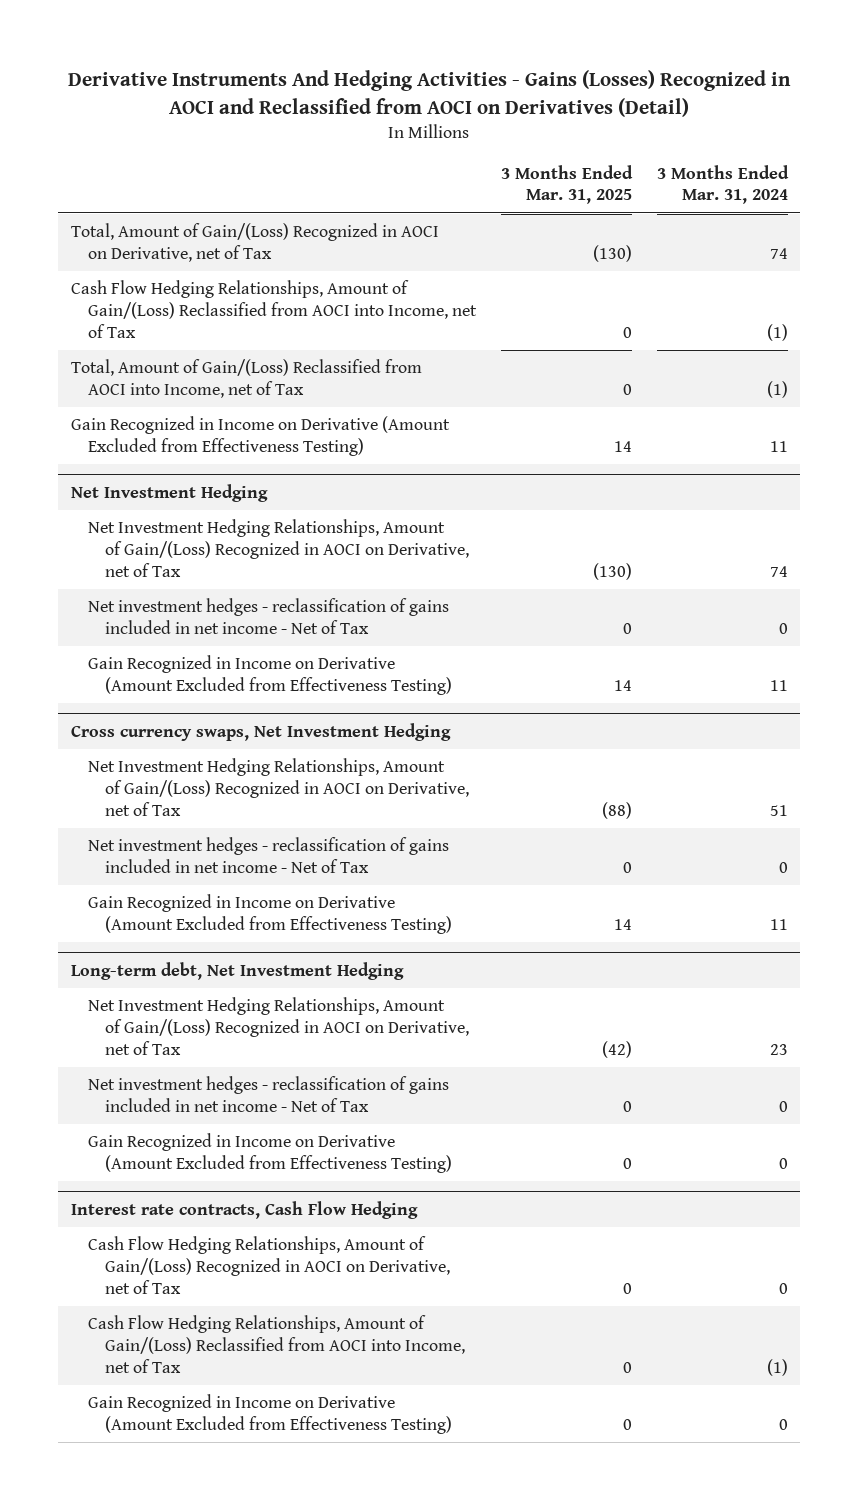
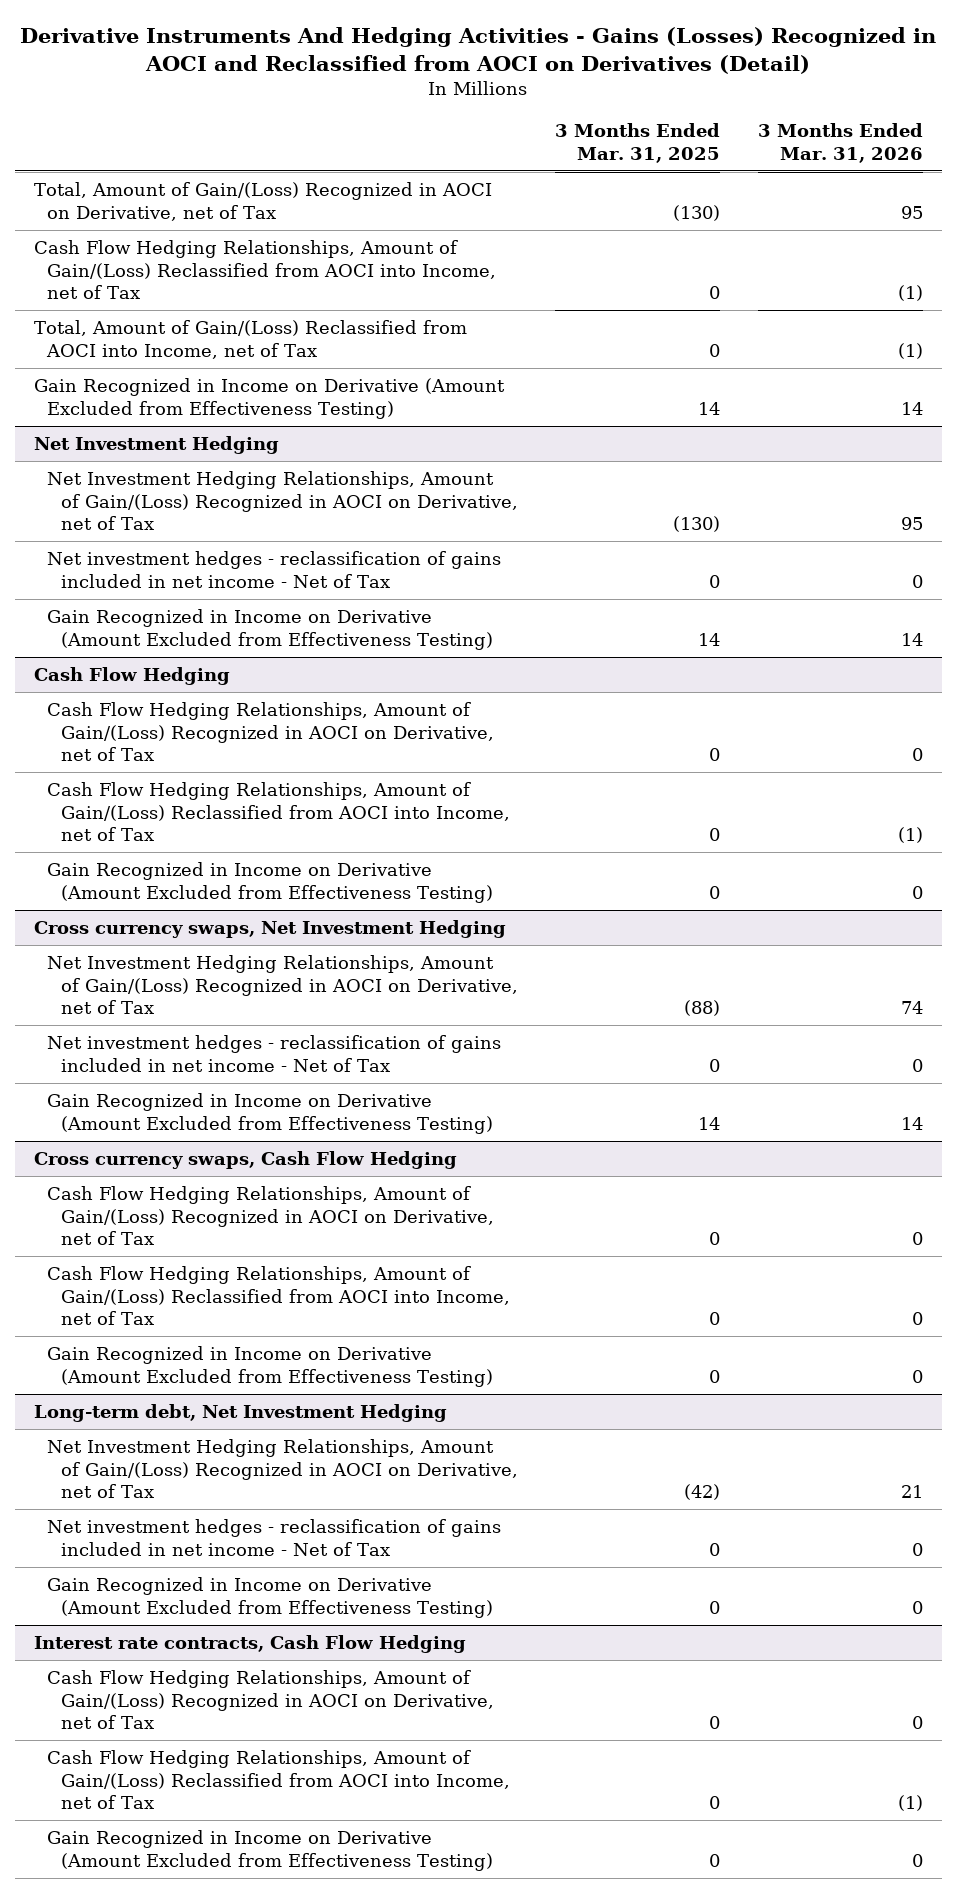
- | 3 Months Ended Mar. 31, 2025 | 3 Months Ended Mar. 31, 2024
+ | 3 Months Ended Mar. 31, 2025 | 3 Months Ended Mar. 31, 2026
+ Cash Flow Hedging
+ Cash Flow Hedging Relationships, Amount of Gain/(Loss) Recognized in AOCI on Derivative, net of Tax | 0 | 0
+ Cash Flow Hedging Relationships, Amount of Gain/(Loss) Reclassified from AOCI into Income, net of Tax | 0 | (1)
+ Gain Recognized in Income on Derivative (Amount Excluded from Effectiveness Testing) | 0 | 0
+ Cross currency swaps, Cash Flow Hedging
+ Cash Flow Hedging Relationships, Amount of Gain/(Loss) Recognized in AOCI on Derivative, net of Tax | 0 | 0
+ Cash Flow Hedging Relationships, Amount of Gain/(Loss) Reclassified from AOCI into Income, net of Tax | 0 | 0
+ Gain Recognized in Income on Derivative (Amount Excluded from Effectiveness Testing) | 0 | 0

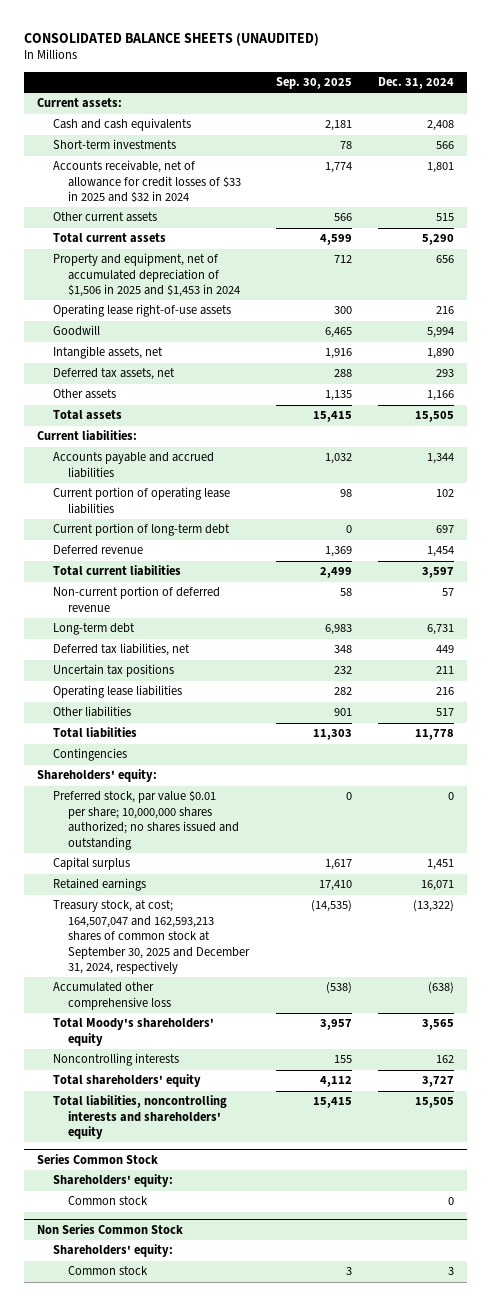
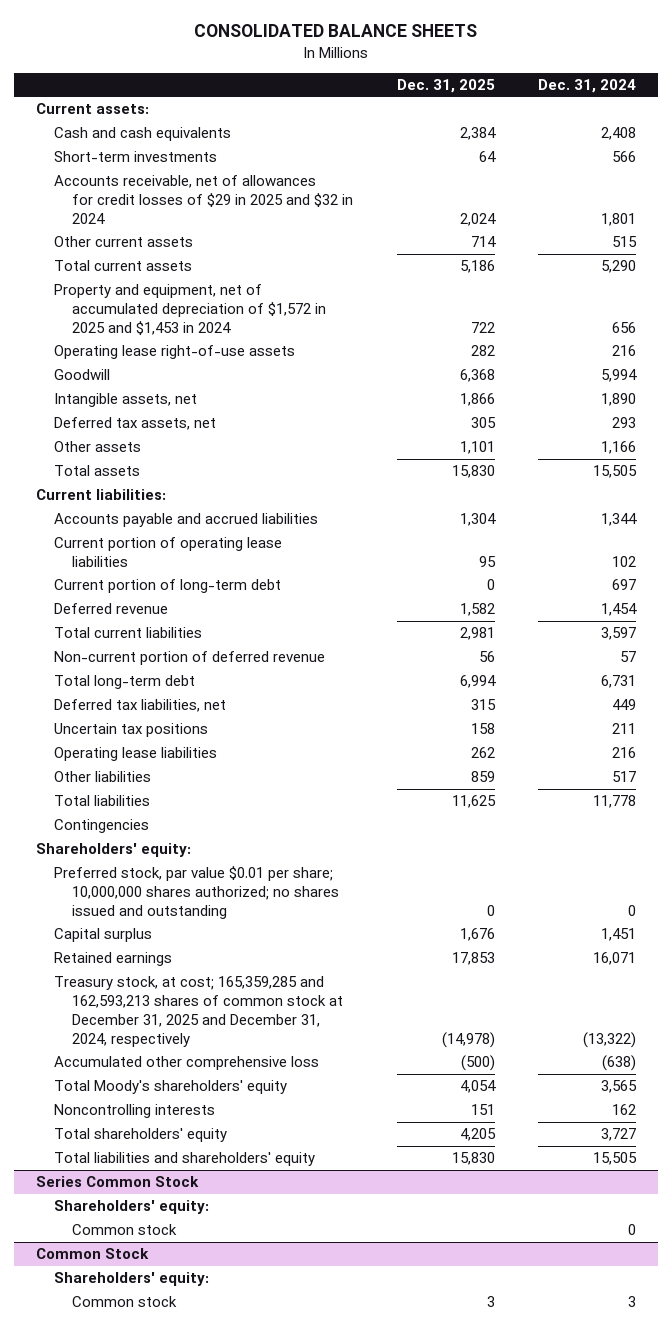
- CONSOLIDATED BALANCE SHEETS (UNAUDITED)
+ CONSOLIDATED BALANCE SHEETS
- | Sep. 30, 2025 | Dec. 31, 2024
+ | Dec. 31, 2025 | Dec. 31, 2024
- Accounts receivable, net of allowance for credit losses of $33 in 2025 and $32 in 2024 | 1,774 | 1,801
+ Accounts receivable, net of allowances for credit losses of $29 in 2025 and $32 in 2024 | 2,024 | 1,801
- Property and equipment, net of accumulated depreciation of $1,506 in 2025 and $1,453 in 2024 | 712 | 656
+ Property and equipment, net of accumulated depreciation of $1,572 in 2025 and $1,453 in 2024 | 722 | 656
- Long-term debt | 6,983 | 6,731
+ Total long-term debt | 6,994 | 6,731
- Treasury stock, at cost; 164,507,047 and 162,593,213 shares of common stock at September 30, 2025 and December 31, 2024, respectively | (14,535) | (13,322)
+ Treasury stock, at cost; 165,359,285 and 162,593,213 shares of common stock at December 31, 2025 and December 31, 2024, respectively | (14,978) | (13,322)
- Total liabilities, noncontrolling interests and shareholders' equity | 15,415 | 15,505
+ Total liabilities and shareholders' equity | 15,830 | 15,505
- Non Series Common Stock
+ Common Stock

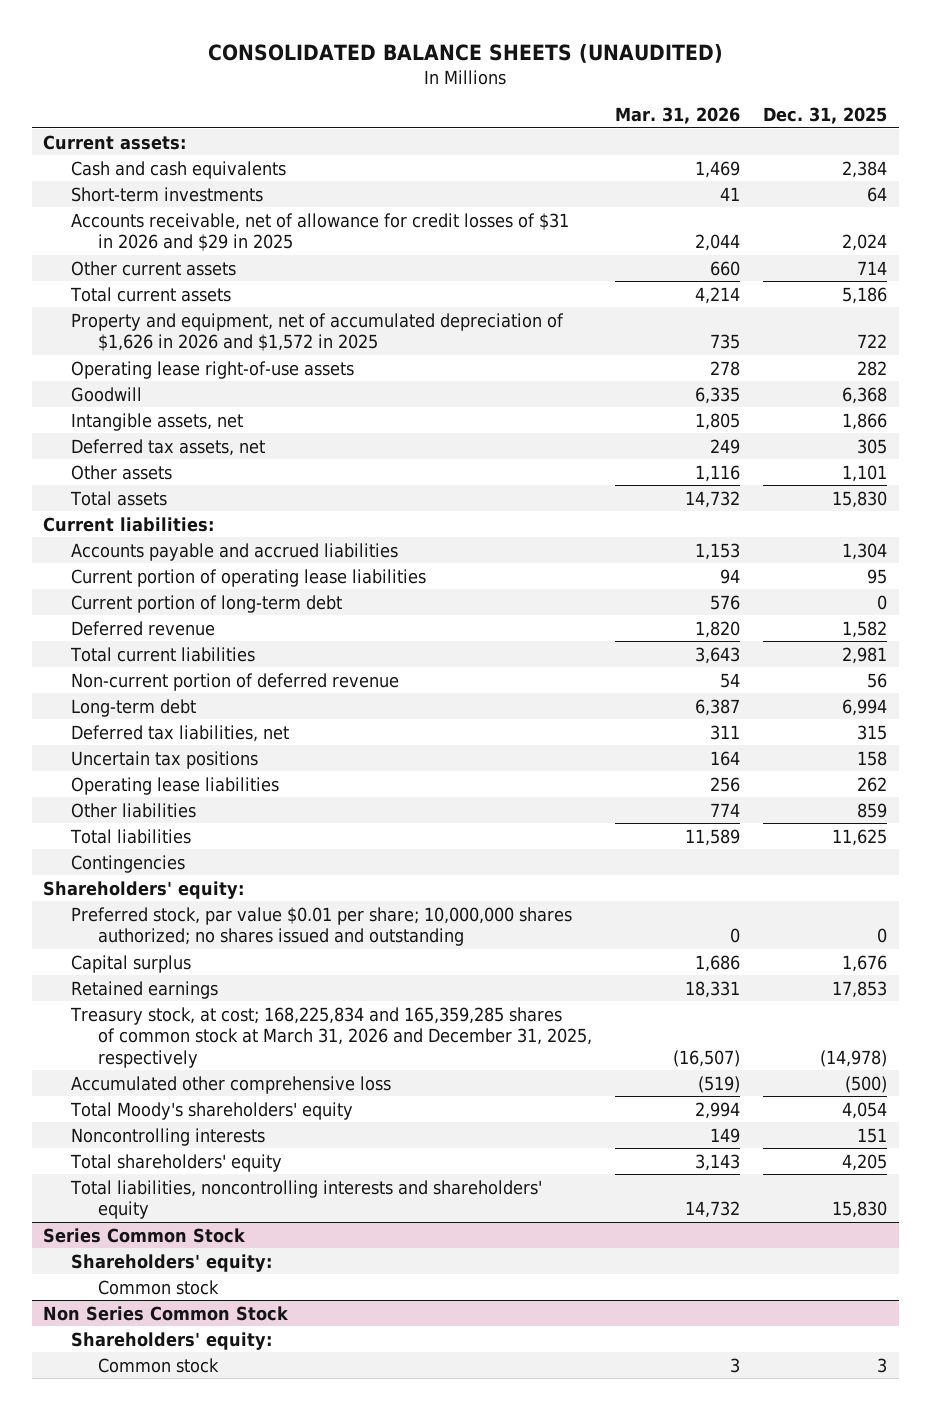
- CONSOLIDATED BALANCE SHEETS
+ CONSOLIDATED BALANCE SHEETS (UNAUDITED)
- | Dec. 31, 2025 | Dec. 31, 2024
+ | Mar. 31, 2026 | Dec. 31, 2025
- Accounts receivable, net of allowances for credit losses of $29 in 2025 and $32 in 2024 | 2,024 | 1,801
+ Accounts receivable, net of allowance for credit losses of $31 in 2026 and $29 in 2025 | 2,044 | 2,024
- Property and equipment, net of accumulated depreciation of $1,572 in 2025 and $1,453 in 2024 | 722 | 656
+ Property and equipment, net of accumulated depreciation of $1,626 in 2026 and $1,572 in 2025 | 735 | 722
- Total long-term debt | 6,994 | 6,731
+ Long-term debt | 6,387 | 6,994
- Treasury stock, at cost; 165,359,285 and 162,593,213 shares of common stock at December 31, 2025 and December 31, 2024, respectively | (14,978) | (13,322)
+ Treasury stock, at cost; 168,225,834 and 165,359,285 shares of common stock at March 31, 2026 and December 31, 2025, respectively | (16,507) | (14,978)
- Total liabilities and shareholders' equity | 15,830 | 15,505
+ Total liabilities, noncontrolling interests and shareholders' equity | 14,732 | 15,830
- Common Stock
+ Non Series Common Stock

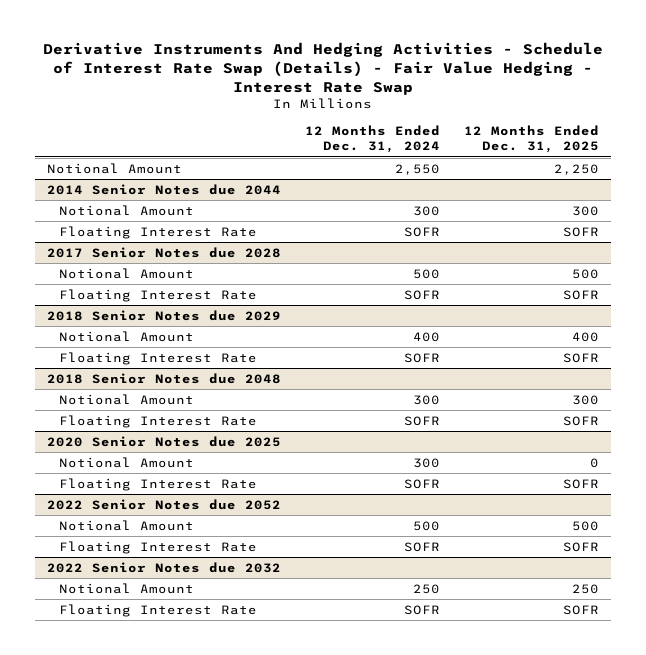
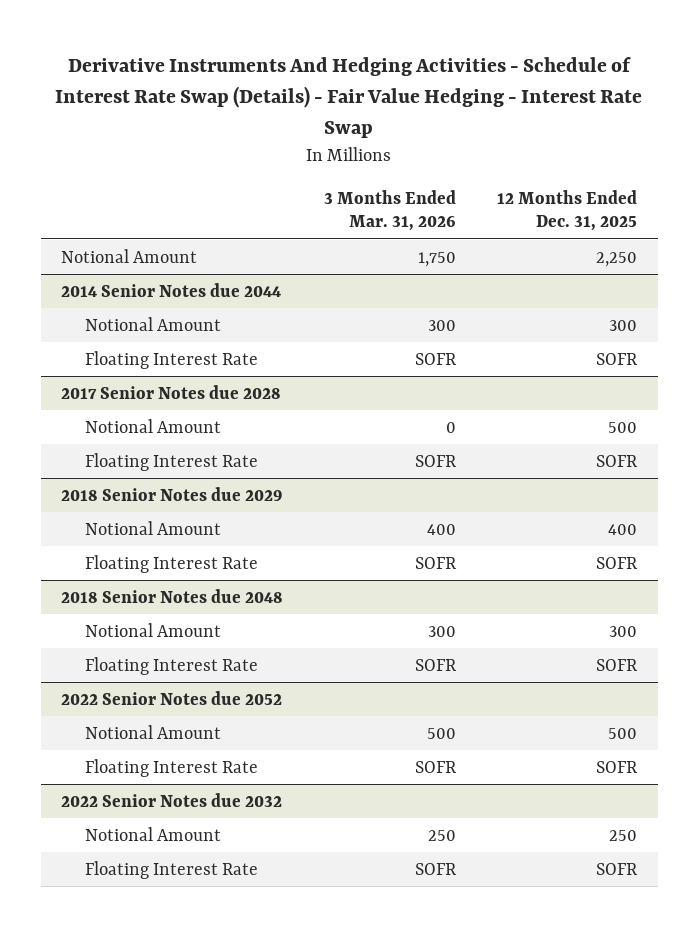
- | 12 Months Ended Dec. 31, 2024 | 12 Months Ended Dec. 31, 2025
+ | 3 Months Ended Mar. 31, 2026 | 12 Months Ended Dec. 31, 2025
- 2020 Senior Notes due 2025
- Notional Amount | 300 | 0
- Floating Interest Rate | SOFR | SOFR

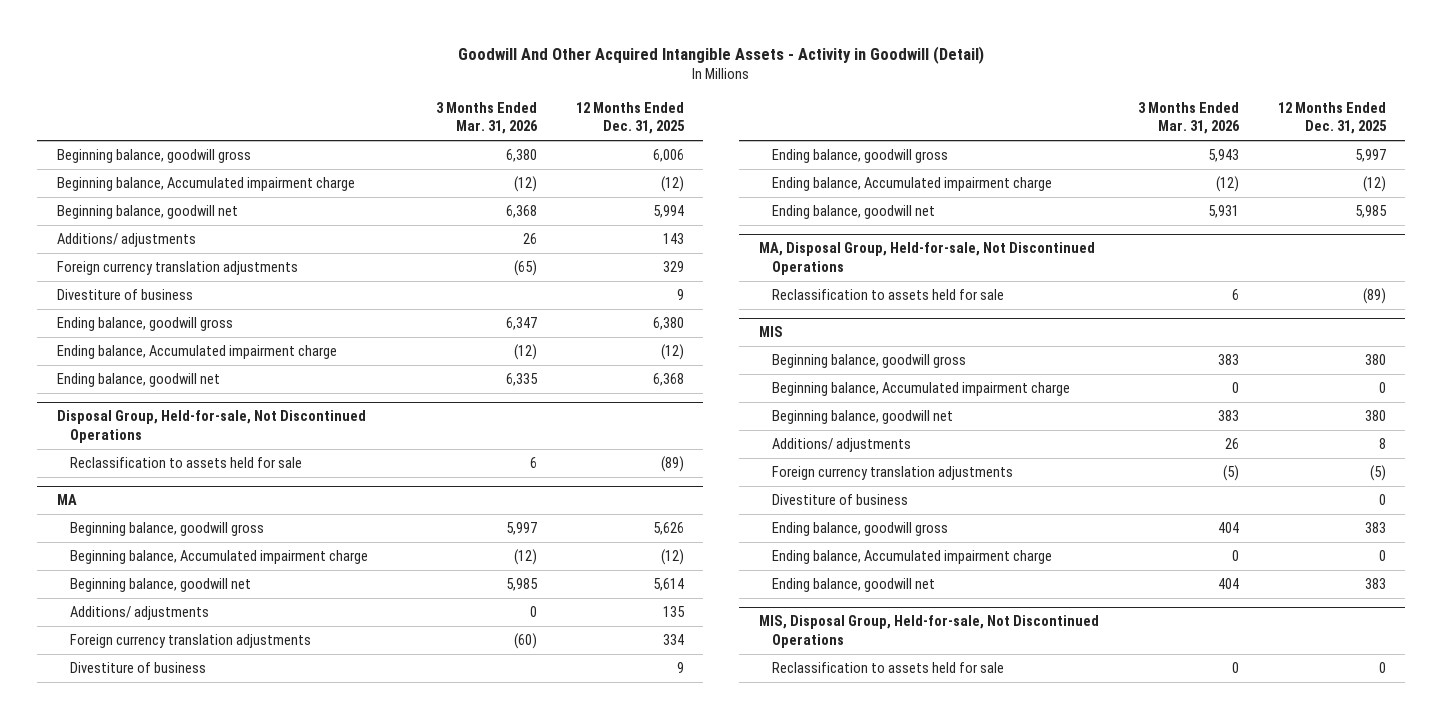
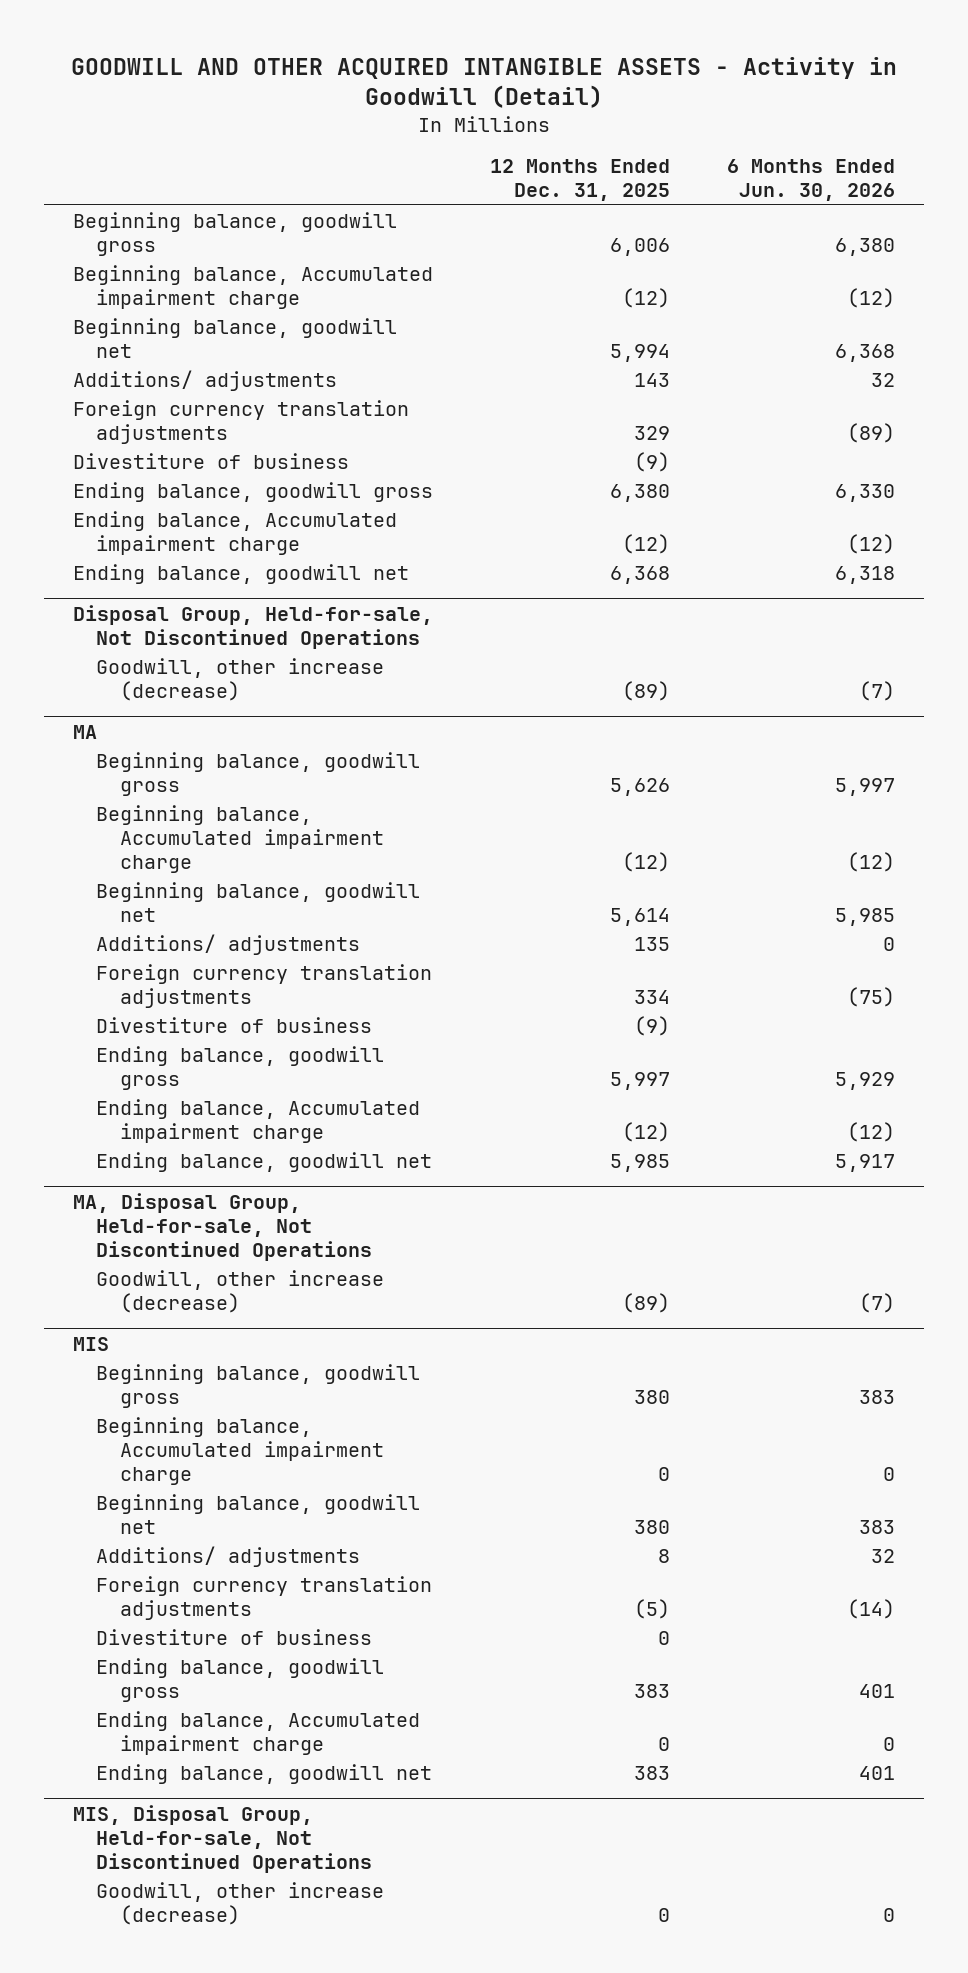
- Goodwill And Other Acquired Intangible Assets - Activity in Goodwill (Detail)
+ GOODWILL AND OTHER ACQUIRED INTANGIBLE ASSETS - Activity in Goodwill (Detail)
- | 3 Months Ended Mar. 31, 2026 | 12 Months Ended Dec. 31, 2025
+ | 12 Months Ended Dec. 31, 2025 | 6 Months Ended Jun. 30, 2026
- Divestiture of business | | 9
+ Divestiture of business | (9) |
@ Disposal Group, Held-for-sale, Not Discontinued Operations
- Reclassification to assets held for sale | 6 | (89)
+ Goodwill, other increase (decrease) | (89) | (7)
@ MA
- Divestiture of business | | 9
+ Divestiture of business | (9) |
@ MA, Disposal Group, Held-for-sale, Not Discontinued Operations
- Reclassification to assets held for sale | 6 | (89)
+ Goodwill, other increase (decrease) | (89) | (7)
@ MIS, Disposal Group, Held-for-sale, Not Discontinued Operations
- Reclassification to assets held for sale | 0 | 0
+ Goodwill, other increase (decrease) | 0 | 0

